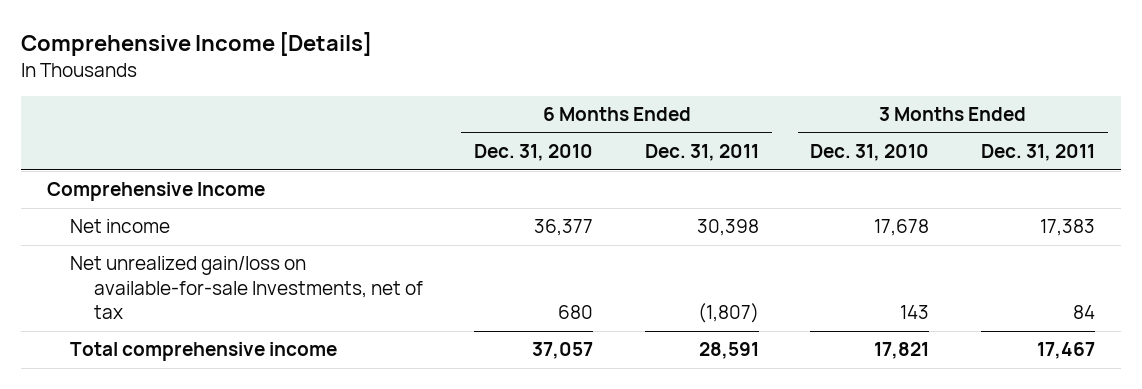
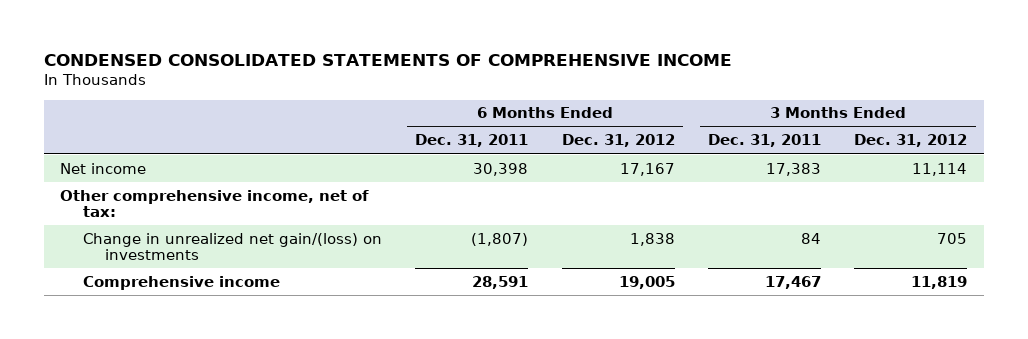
- Comprehensive Income [Details]
+ CONDENSED CONSOLIDATED STATEMENTS OF COMPREHENSIVE INCOME
- | 6 Months Ended Dec. 31, 2010 | 6 Months Ended Dec. 31, 2011 | 3 Months Ended Dec. 31, 2010 | 3 Months Ended Dec. 31, 2011
+ | 6 Months Ended Dec. 31, 2011 | 6 Months Ended Dec. 31, 2012 | 3 Months Ended Dec. 31, 2011 | 3 Months Ended Dec. 31, 2012
- Comprehensive Income
- Net unrealized gain/loss on available-for-sale Investments, net of tax | 680 | (1,807) | 143 | 84
- Total comprehensive income | 37,057 | 28,591 | 17,821 | 17,467
+ Other comprehensive income, net of tax:
+ Change in unrealized net gain/(loss) on investments | (1,807) | 1,838 | 84 | 705
+ Comprehensive income | 28,591 | 19,005 | 17,467 | 11,819

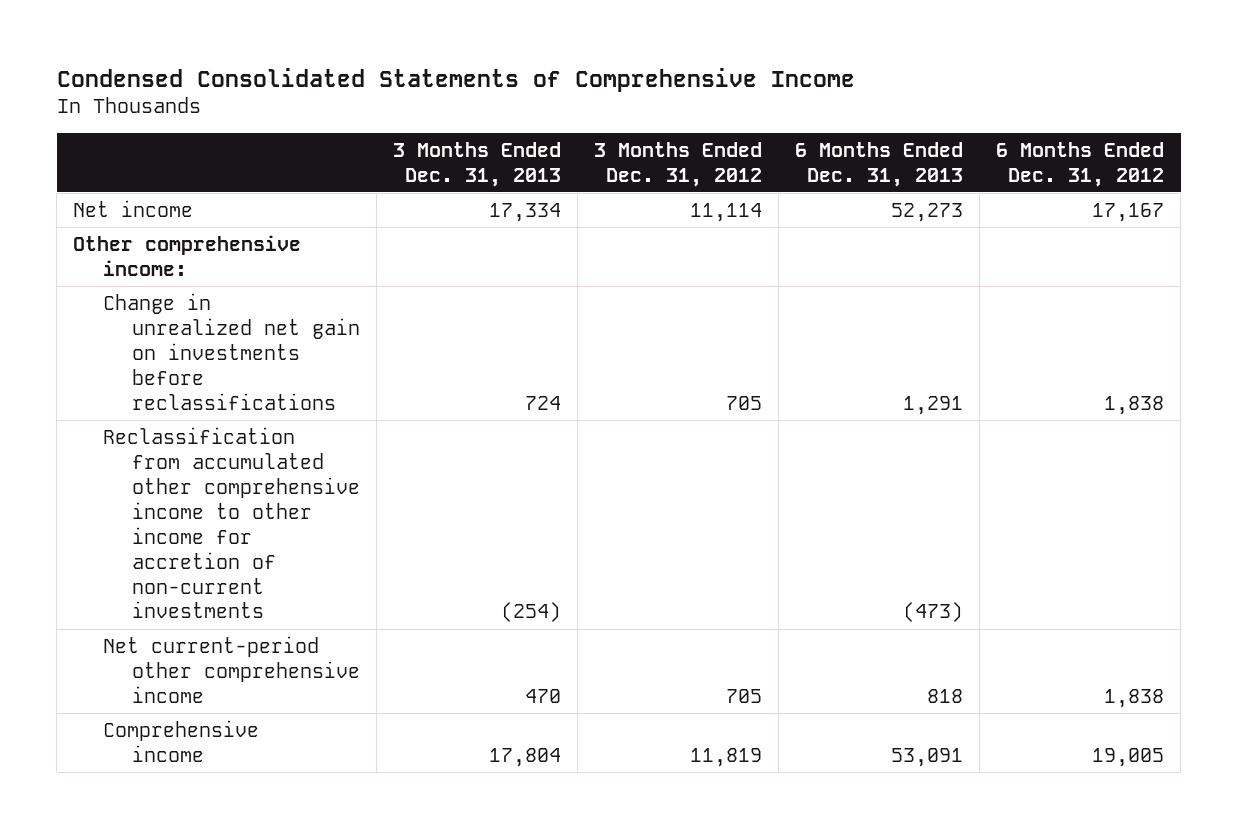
- CONDENSED CONSOLIDATED STATEMENTS OF COMPREHENSIVE INCOME
+ Condensed Consolidated Statements of Comprehensive Income
- | 6 Months Ended Dec. 31, 2011 | 6 Months Ended Dec. 31, 2012 | 3 Months Ended Dec. 31, 2011 | 3 Months Ended Dec. 31, 2012
+ | 3 Months Ended Dec. 31, 2013 | 3 Months Ended Dec. 31, 2012 | 6 Months Ended Dec. 31, 2013 | 6 Months Ended Dec. 31, 2012
- Other comprehensive income, net of tax:
- Change in unrealized net gain/(loss) on investments | (1,807) | 1,838 | 84 | 705
+ Other comprehensive income:
+ Change in unrealized net gain on investments before reclassifications | 724 | 705 | 1,291 | 1,838
+ Reclassification from accumulated other comprehensive income to other income for accretion of non-current investments | (254) | | (473) |
+ Net current-period other comprehensive income | 470 | 705 | 818 | 1,838

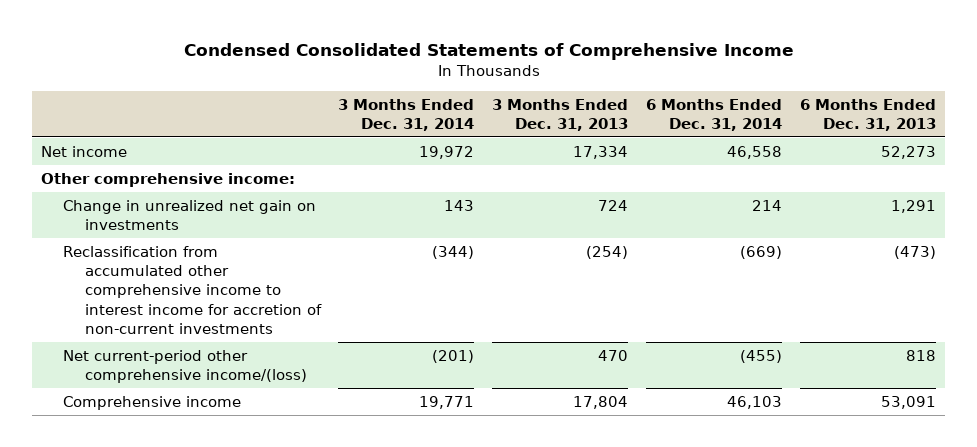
- | 3 Months Ended Dec. 31, 2013 | 3 Months Ended Dec. 31, 2012 | 6 Months Ended Dec. 31, 2013 | 6 Months Ended Dec. 31, 2012
+ | 3 Months Ended Dec. 31, 2014 | 3 Months Ended Dec. 31, 2013 | 6 Months Ended Dec. 31, 2014 | 6 Months Ended Dec. 31, 2013
- Change in unrealized net gain on investments before reclassifications | 724 | 705 | 1,291 | 1,838
- Reclassification from accumulated other comprehensive income to other income for accretion of non-current investments | (254) | | (473) |
- Net current-period other comprehensive income | 470 | 705 | 818 | 1,838
+ Change in unrealized net gain on investments | 143 | 724 | 214 | 1,291
+ Reclassification from accumulated other comprehensive income to interest income for accretion of non-current investments | (344) | (254) | (669) | (473)
+ Net current-period other comprehensive income/(loss) | (201) | 470 | (455) | 818

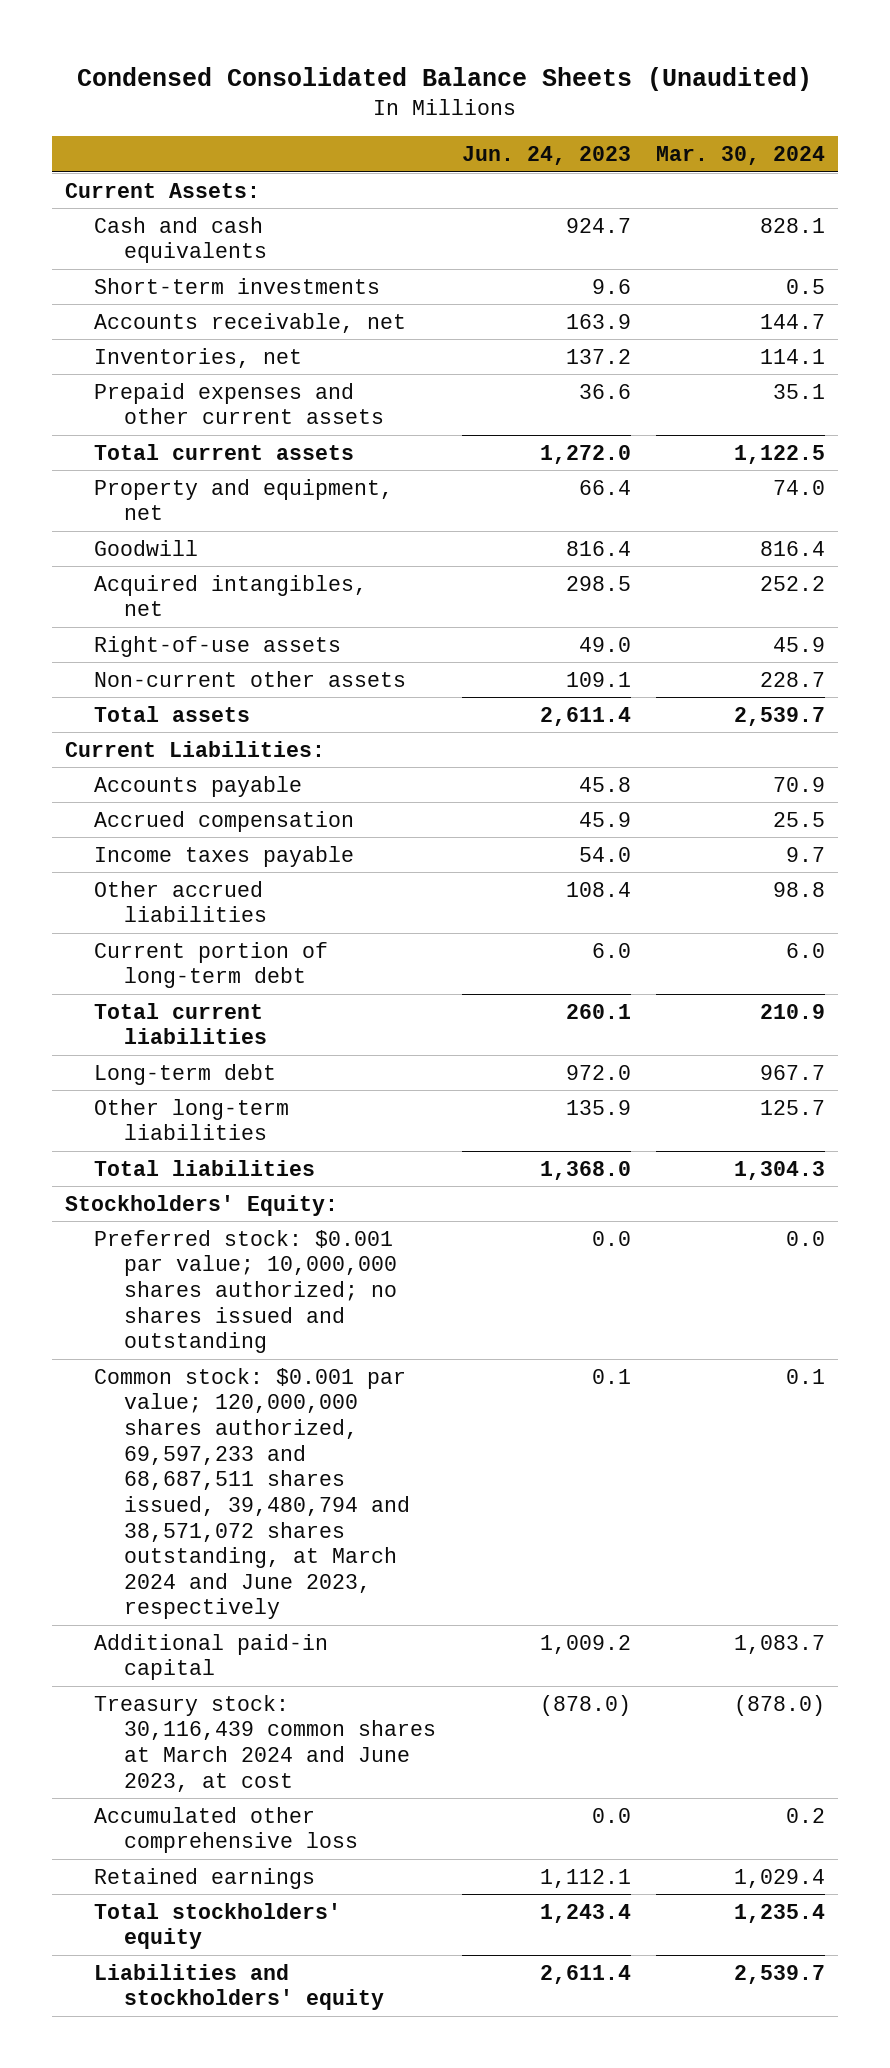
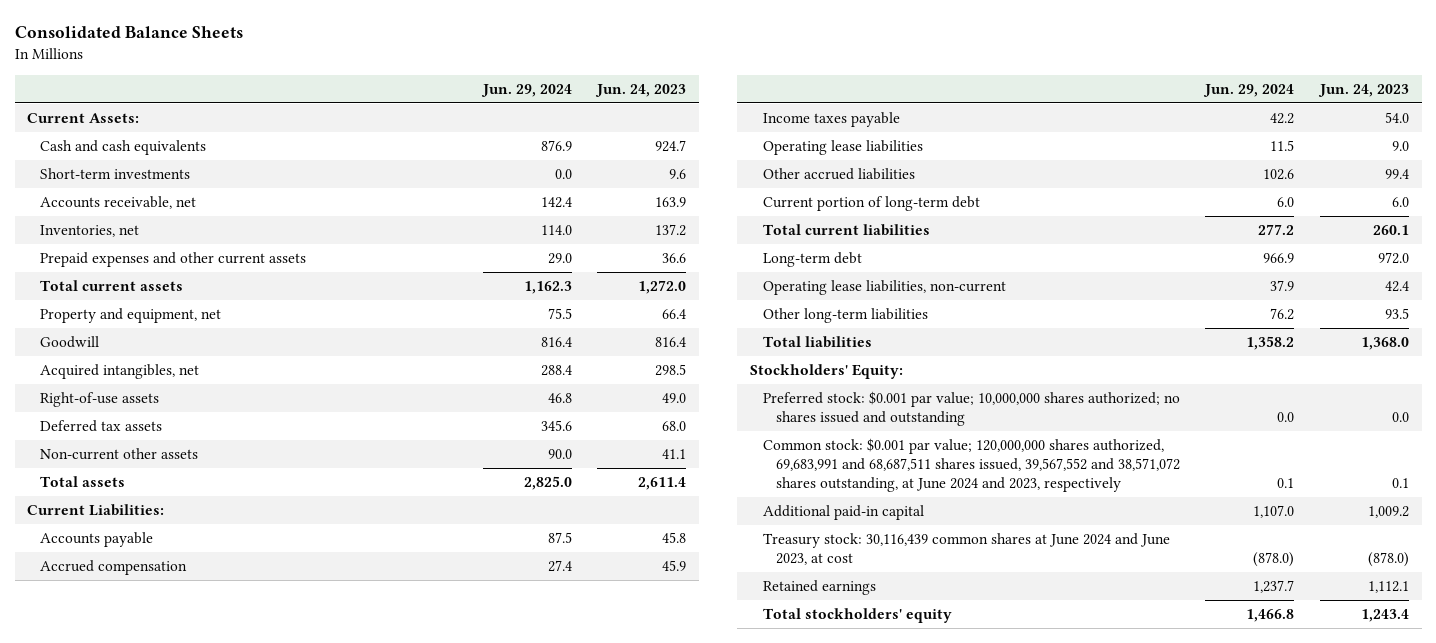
- Condensed Consolidated Balance Sheets (Unaudited)
+ Consolidated Balance Sheets
- | Jun. 24, 2023 | Mar. 30, 2024
+ | Jun. 29, 2024 | Jun. 24, 2023
- Non-current other assets | 109.1 | 228.7
+ Deferred tax assets | 345.6 | 68.0
+ Non-current other assets | 90.0 | 41.1
- Other accrued liabilities | 108.4 | 98.8
+ Operating lease liabilities | 11.5 | 9.0
+ Other accrued liabilities | 102.6 | 99.4
- Other long-term liabilities | 135.9 | 125.7
+ Operating lease liabilities, non-current | 37.9 | 42.4
+ Other long-term liabilities | 76.2 | 93.5
- Common stock: $0.001 par value; 120,000,000 shares authorized, 69,597,233 and 68,687,511 shares issued, 39,480,794 and 38,571,072 shares outstanding, at March 2024 and June 2023, respectively | 0.1 | 0.1
+ Common stock: $0.001 par value; 120,000,000 shares authorized, 69,683,991 and 68,687,511 shares issued, 39,567,552 and 38,571,072 shares outstanding, at June 2024 and 2023, respectively | 0.1 | 0.1
- Treasury stock: 30,116,439 common shares at March 2024 and June 2023, at cost | (878.0) | (878.0)
- Accumulated other comprehensive loss | 0.0 | 0.2
+ Treasury stock: 30,116,439 common shares at June 2024 and June 2023, at cost | (878.0) | (878.0)
- Liabilities and stockholders' equity | 2,611.4 | 2,539.7

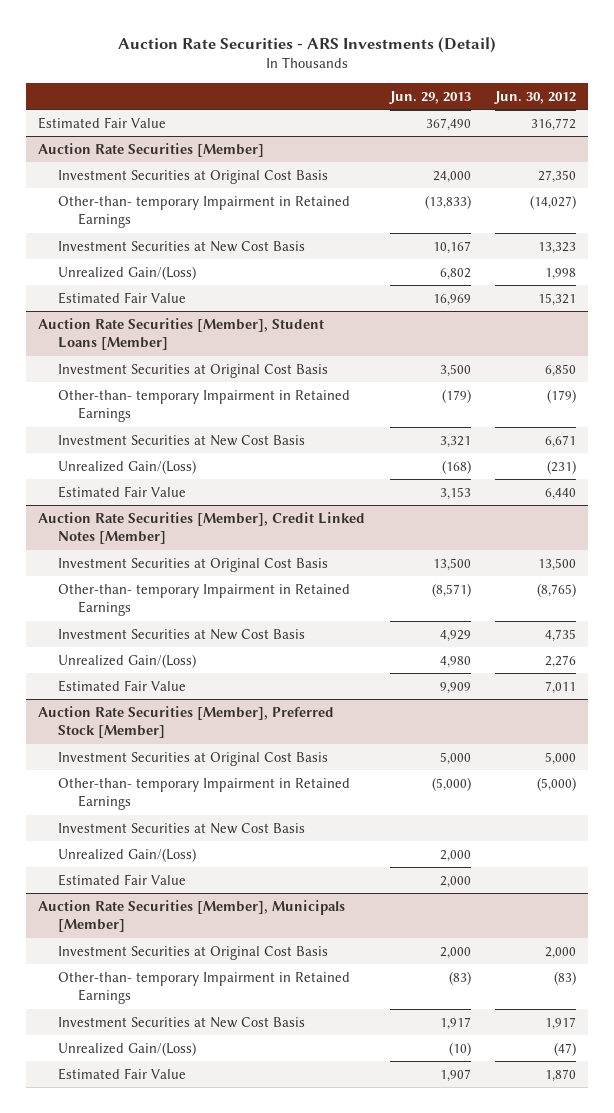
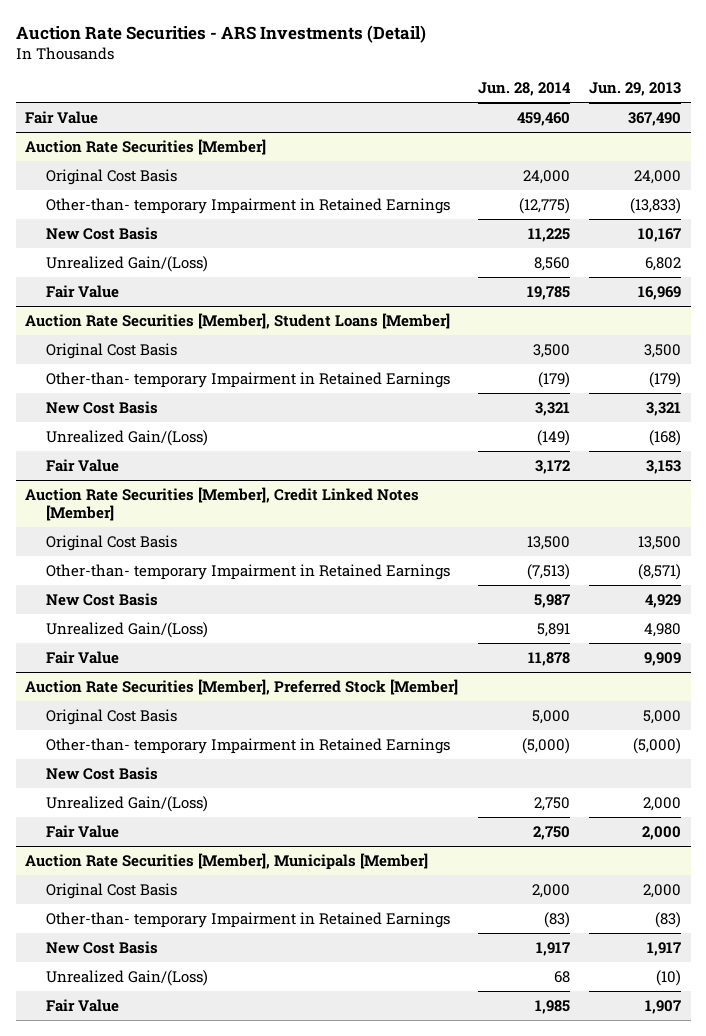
- | Jun. 29, 2013 | Jun. 30, 2012
+ | Jun. 28, 2014 | Jun. 29, 2013
- Estimated Fair Value | 367,490 | 316,772
+ Fair Value | 459,460 | 367,490
@ Auction Rate Securities [Member]
- Investment Securities at Original Cost Basis | 24,000 | 27,350
+ Original Cost Basis | 24,000 | 24,000
- Investment Securities at New Cost Basis | 10,167 | 13,323
+ New Cost Basis | 11,225 | 10,167
- Estimated Fair Value | 16,969 | 15,321
+ Fair Value | 19,785 | 16,969
@ Auction Rate Securities [Member], Student Loans [Member]
- Investment Securities at Original Cost Basis | 3,500 | 6,850
+ Original Cost Basis | 3,500 | 3,500
- Investment Securities at New Cost Basis | 3,321 | 6,671
+ New Cost Basis | 3,321 | 3,321
- Estimated Fair Value | 3,153 | 6,440
+ Fair Value | 3,172 | 3,153
@ Auction Rate Securities [Member], Credit Linked Notes [Member]
- Investment Securities at Original Cost Basis | 13,500 | 13,500
+ Original Cost Basis | 13,500 | 13,500
- Investment Securities at New Cost Basis | 4,929 | 4,735
+ New Cost Basis | 5,987 | 4,929
- Estimated Fair Value | 9,909 | 7,011
+ Fair Value | 11,878 | 9,909
@ Auction Rate Securities [Member], Preferred Stock [Member]
- Investment Securities at Original Cost Basis | 5,000 | 5,000
+ Original Cost Basis | 5,000 | 5,000
- Investment Securities at New Cost Basis
+ New Cost Basis
- Estimated Fair Value | 2,000 |
+ Fair Value | 2,750 | 2,000
@ Auction Rate Securities [Member], Municipals [Member]
- Investment Securities at Original Cost Basis | 2,000 | 2,000
+ Original Cost Basis | 2,000 | 2,000
- Investment Securities at New Cost Basis | 1,917 | 1,917
+ New Cost Basis | 1,917 | 1,917
- Estimated Fair Value | 1,907 | 1,870
+ Fair Value | 1,985 | 1,907

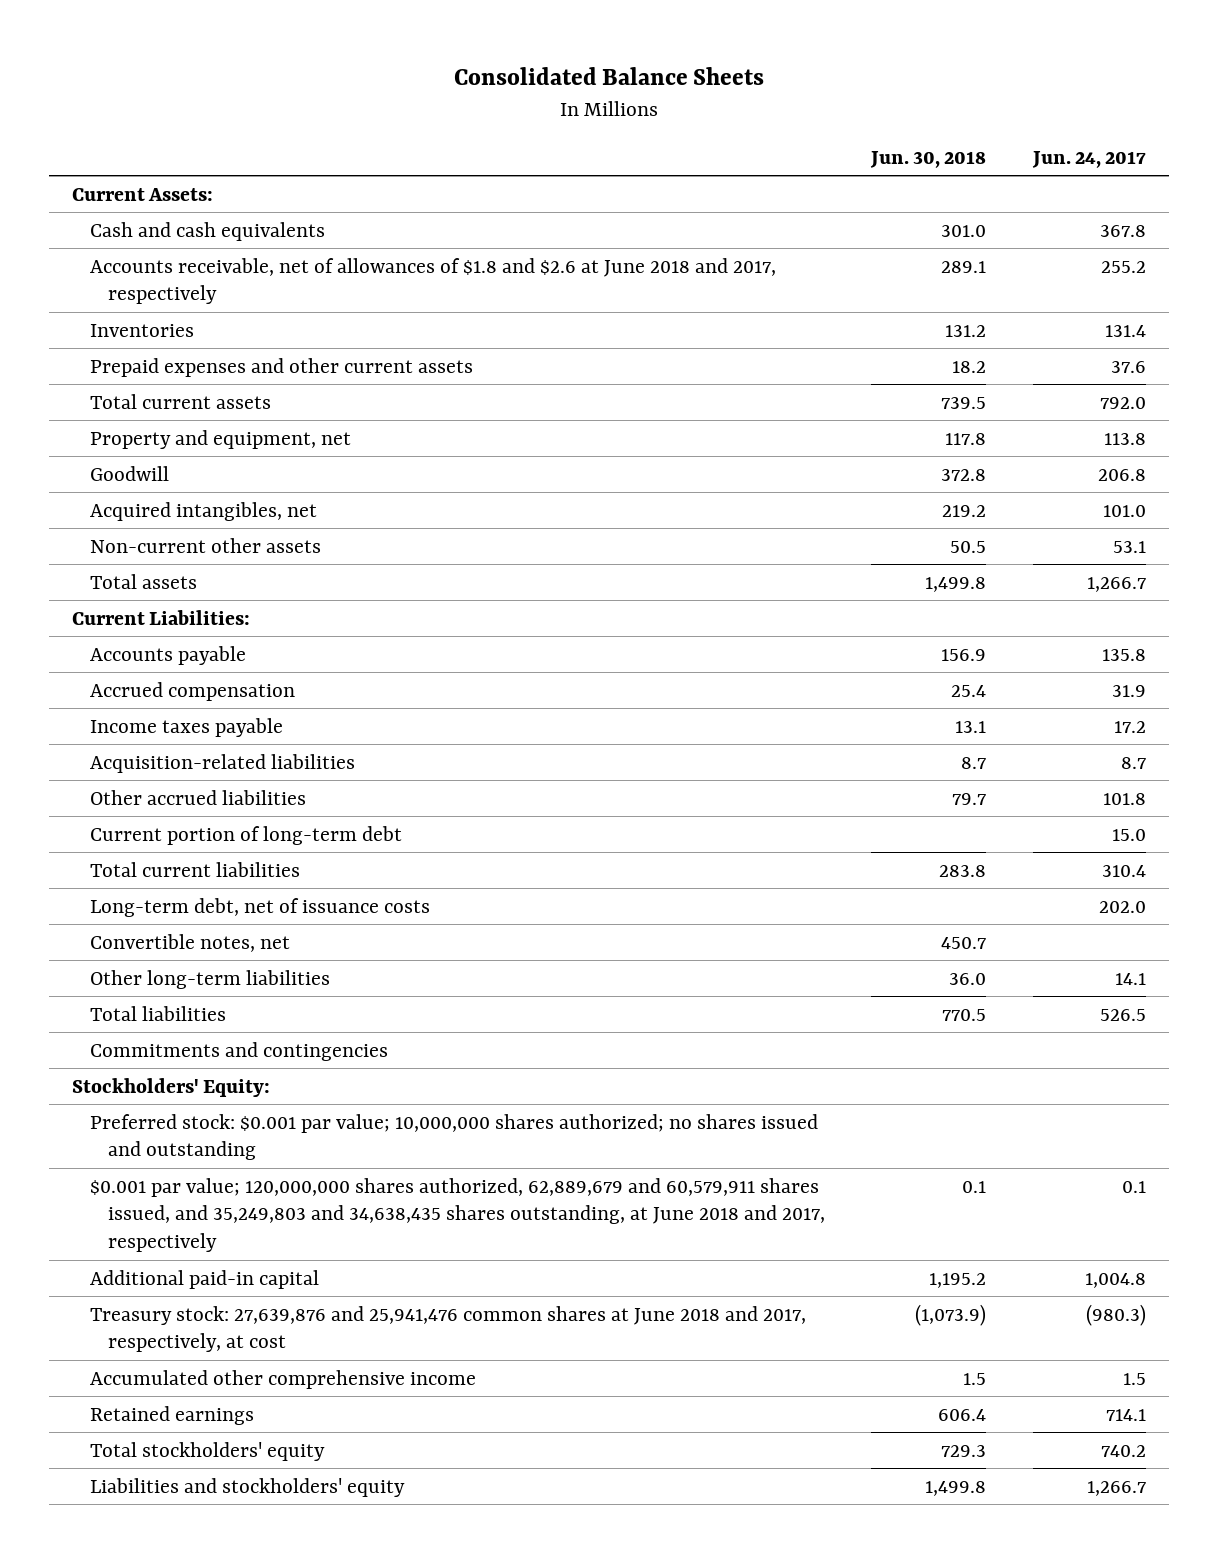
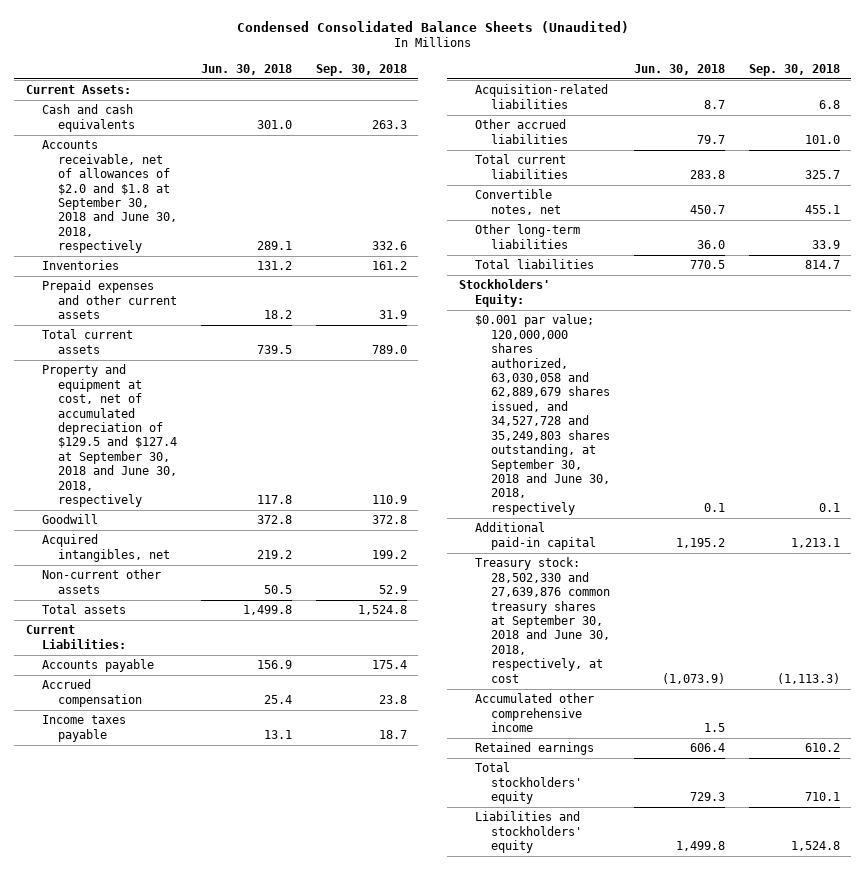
- Consolidated Balance Sheets
+ Condensed Consolidated Balance Sheets (Unaudited)
- | Jun. 30, 2018 | Jun. 24, 2017
+ | Jun. 30, 2018 | Sep. 30, 2018
- Accounts receivable, net of allowances of $1.8 and $2.6 at June 2018 and 2017, respectively | 289.1 | 255.2
+ Accounts receivable, net of allowances of $2.0 and $1.8 at September 30, 2018 and June 30, 2018, respectively | 289.1 | 332.6
- Property and equipment, net | 117.8 | 113.8
+ Property and equipment at cost, net of accumulated depreciation of $129.5 and $127.4 at September 30, 2018 and June 30, 2018, respectively | 117.8 | 110.9
- Current portion of long-term debt | | 15.0
- Long-term debt, net of issuance costs | | 202.0
- Commitments and contingencies
- Preferred stock: $0.001 par value; 10,000,000 shares authorized; no shares issued and outstanding
- $0.001 par value; 120,000,000 shares authorized, 62,889,679 and 60,579,911 shares issued, and 35,249,803 and 34,638,435 shares outstanding, at June 2018 and 2017, respectively | 0.1 | 0.1
+ $0.001 par value; 120,000,000 shares authorized, 63,030,058 and 62,889,679 shares issued, and 34,527,728 and 35,249,803 shares outstanding, at September 30, 2018 and June 30, 2018, respectively | 0.1 | 0.1
- Treasury stock: 27,639,876 and 25,941,476 common shares at June 2018 and 2017, respectively, at cost | (1,073.9) | (980.3)
+ Treasury stock: 28,502,330 and 27,639,876 common treasury shares at September 30, 2018 and June 30, 2018, respectively, at cost | (1,073.9) | (1,113.3)

